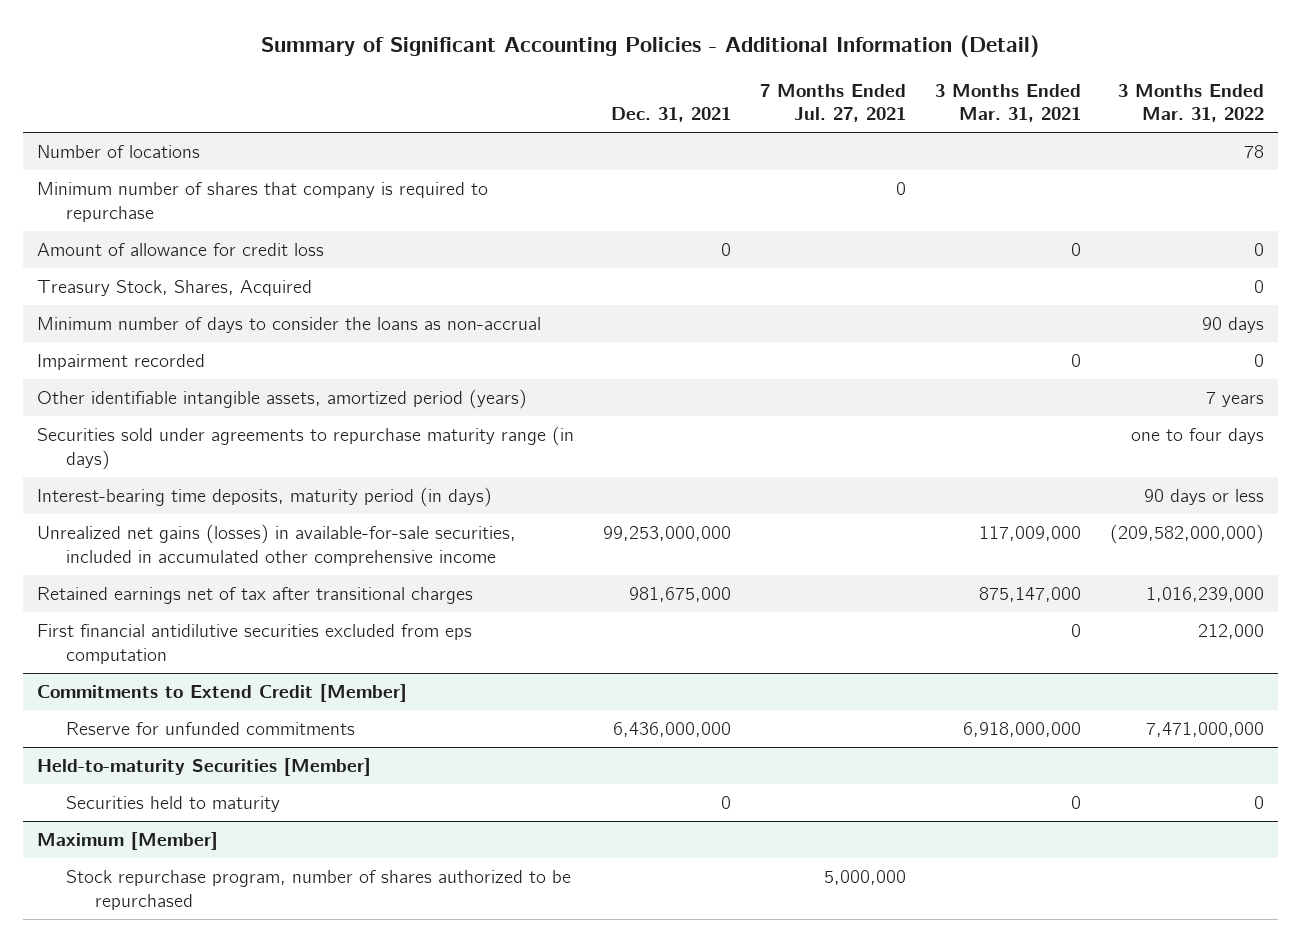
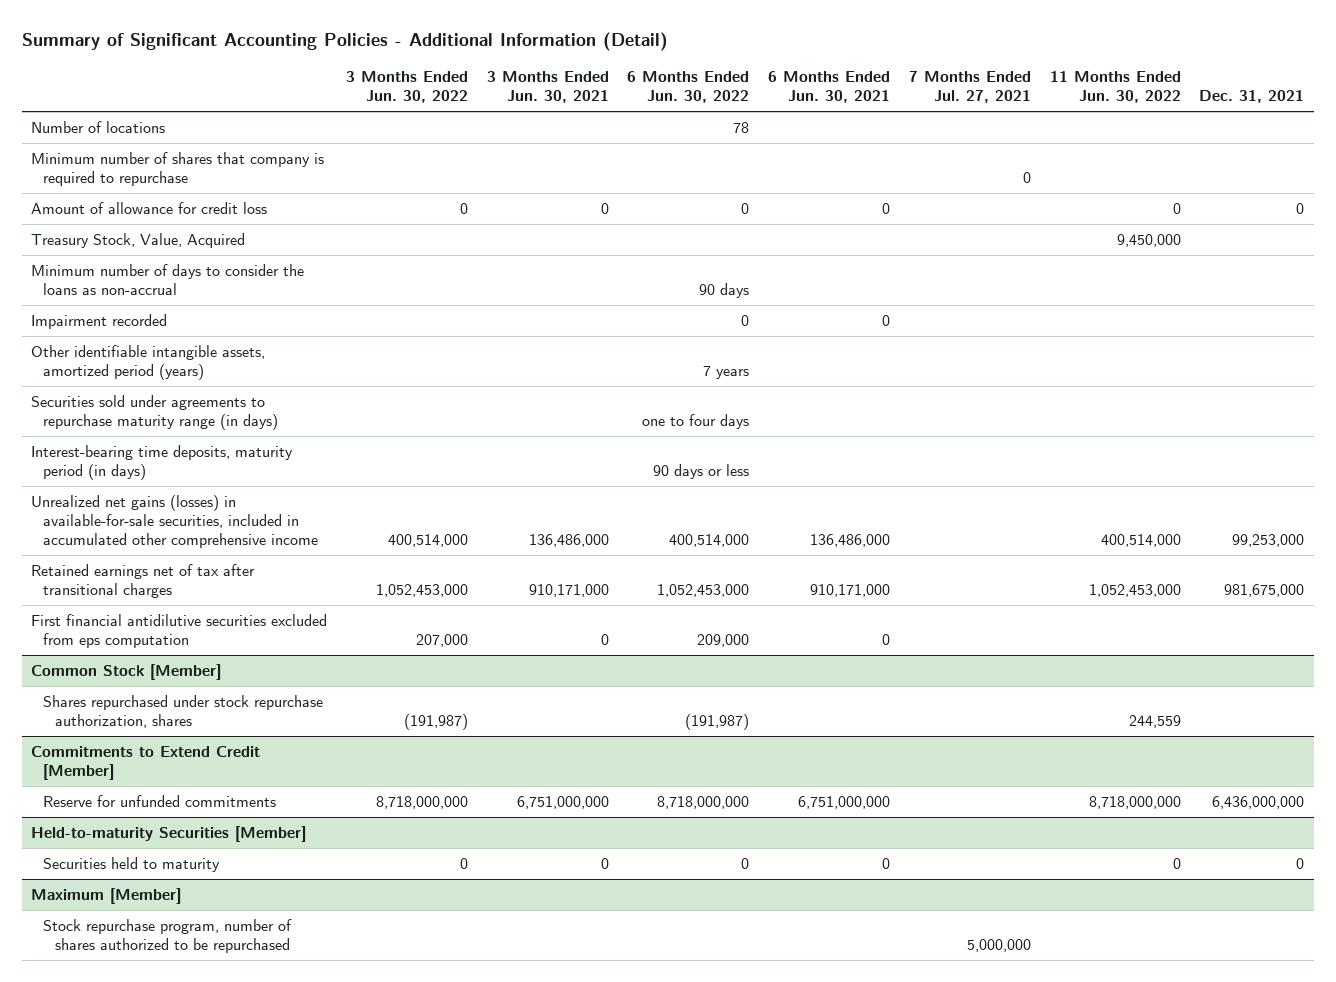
- | Dec. 31, 2021 | 7 Months Ended Jul. 27, 2021 | 3 Months Ended Mar. 31, 2021 | 3 Months Ended Mar. 31, 2022
+ | 3 Months Ended Jun. 30, 2022 | 3 Months Ended Jun. 30, 2021 | 6 Months Ended Jun. 30, 2022 | 6 Months Ended Jun. 30, 2021 | 7 Months Ended Jul. 27, 2021 | 11 Months Ended Jun. 30, 2022 | Dec. 31, 2021
- Treasury Stock, Shares, Acquired | | | | 0
+ Treasury Stock, Value, Acquired | | | | | | 9,450,000 |
- Unrealized net gains (losses) in available-for-sale securities, included in accumulated other comprehensive income | 99,253,000,000 | | 117,009,000 | (209,582,000,000)
+ Unrealized net gains (losses) in available-for-sale securities, included in accumulated other comprehensive income | 400,514,000 | 136,486,000 | 400,514,000 | 136,486,000 | | 400,514,000 | 99,253,000
+ Common Stock [Member]
+ Shares repurchased under stock repurchase authorization, shares | (191,987) | | (191,987) | | | 244,559 |

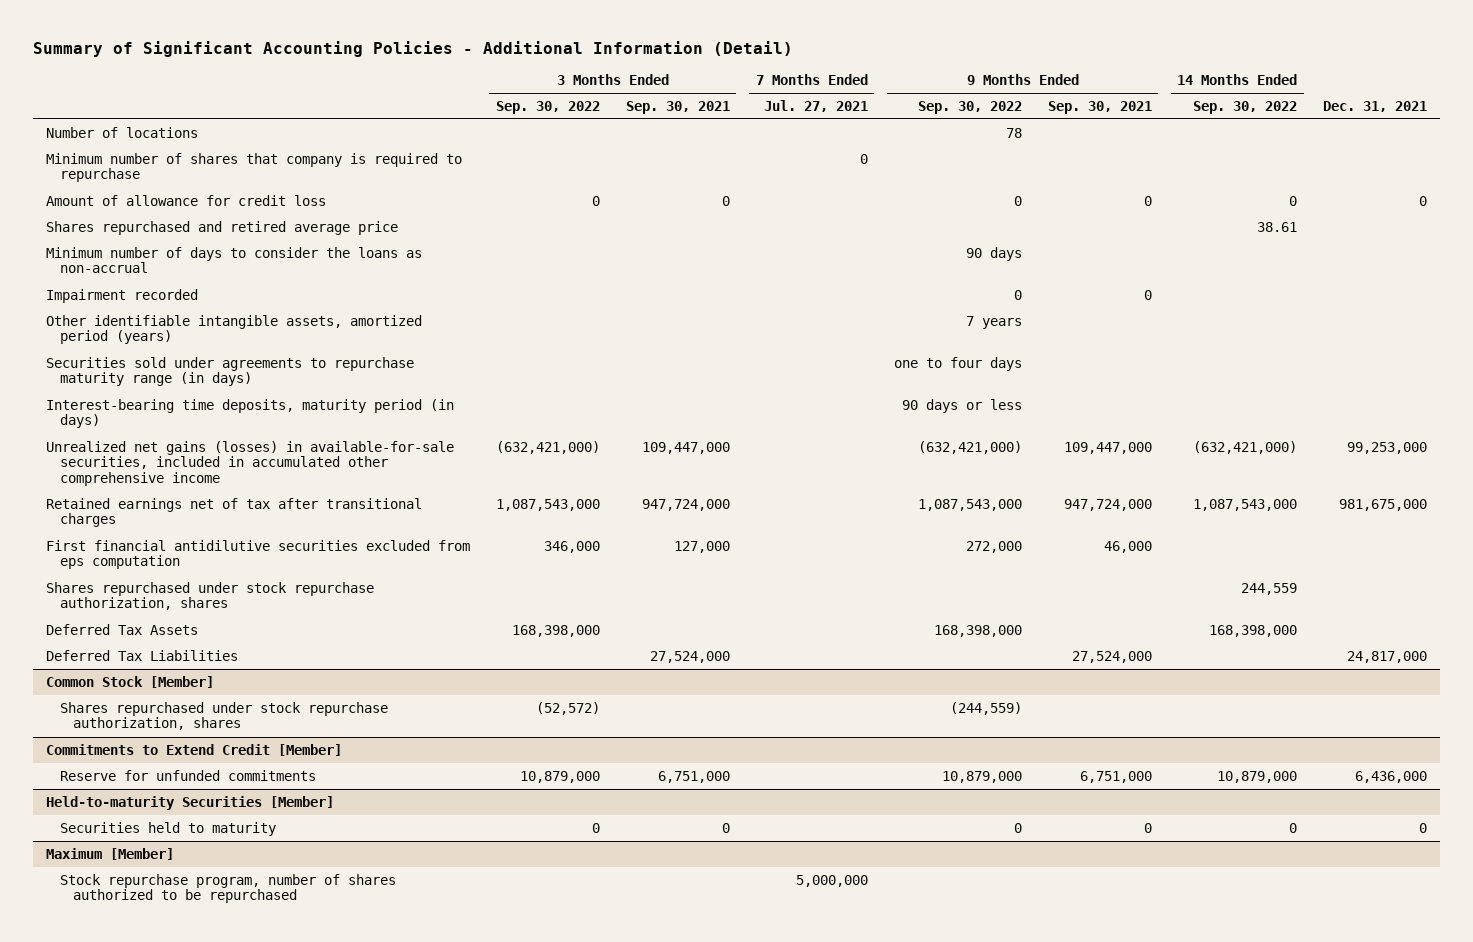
- | 3 Months Ended Jun. 30, 2022 | 3 Months Ended Jun. 30, 2021 | 6 Months Ended Jun. 30, 2022 | 6 Months Ended Jun. 30, 2021 | 7 Months Ended Jul. 27, 2021 | 11 Months Ended Jun. 30, 2022 | Dec. 31, 2021
+ | 3 Months Ended Sep. 30, 2022 | 3 Months Ended Sep. 30, 2021 | 7 Months Ended Jul. 27, 2021 | 9 Months Ended Sep. 30, 2022 | 9 Months Ended Sep. 30, 2021 | 14 Months Ended Sep. 30, 2022 | Dec. 31, 2021
- Treasury Stock, Value, Acquired | | | | | | 9,450,000 |
+ Shares repurchased and retired average price | | | | | | 38.61 |
+ Shares repurchased under stock repurchase authorization, shares | | | | | | 244,559 |
+ Deferred Tax Assets | 168,398,000 | | | 168,398,000 | | 168,398,000 |
+ Deferred Tax Liabilities | | 27,524,000 | | | 27,524,000 | | 24,817,000
@ Commitments to Extend Credit [Member]
- Reserve for unfunded commitments | 8,718,000,000 | 6,751,000,000 | 8,718,000,000 | 6,751,000,000 | | 8,718,000,000 | 6,436,000,000
+ Reserve for unfunded commitments | 10,879,000 | 6,751,000 | | 10,879,000 | 6,751,000 | 10,879,000 | 6,436,000

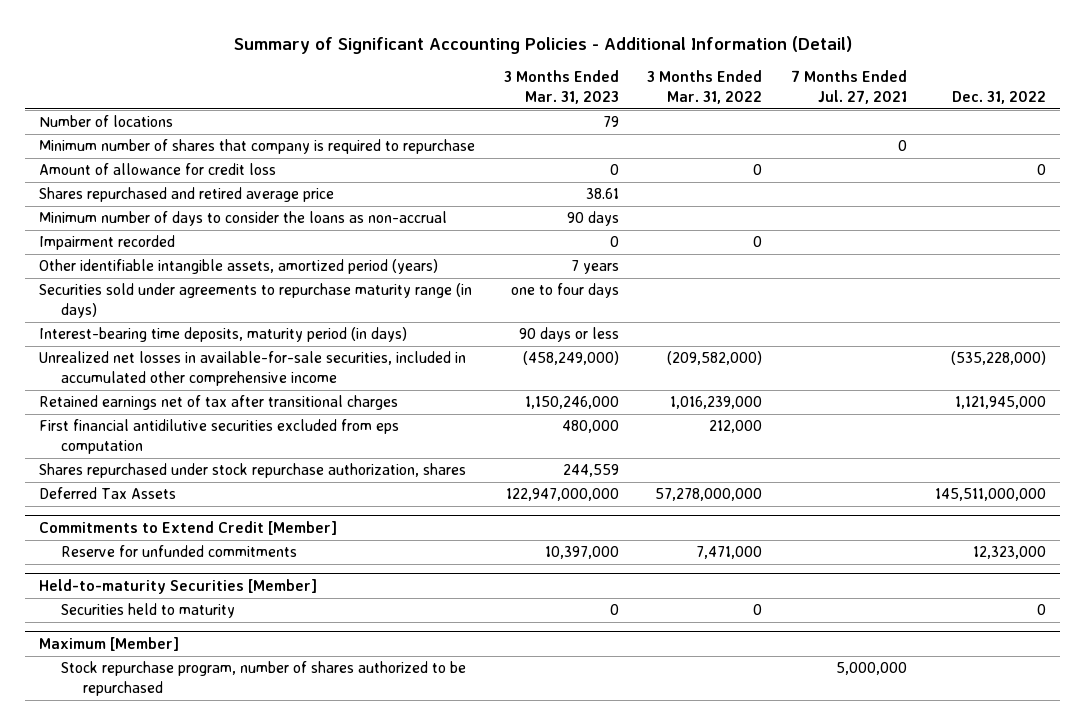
- | 3 Months Ended Sep. 30, 2022 | 3 Months Ended Sep. 30, 2021 | 7 Months Ended Jul. 27, 2021 | 9 Months Ended Sep. 30, 2022 | 9 Months Ended Sep. 30, 2021 | 14 Months Ended Sep. 30, 2022 | Dec. 31, 2021
+ | 3 Months Ended Mar. 31, 2023 | 3 Months Ended Mar. 31, 2022 | 7 Months Ended Jul. 27, 2021 | Dec. 31, 2022
- Unrealized net gains (losses) in available-for-sale securities, included in accumulated other comprehensive income | (632,421,000) | 109,447,000 | | (632,421,000) | 109,447,000 | (632,421,000) | 99,253,000
+ Unrealized net losses in available-for-sale securities, included in accumulated other comprehensive income | (458,249,000) | (209,582,000) | | (535,228,000)
- Deferred Tax Liabilities | | 27,524,000 | | | 27,524,000 | | 24,817,000
- Common Stock [Member]
- Shares repurchased under stock repurchase authorization, shares | (52,572) | | | (244,559) | | |

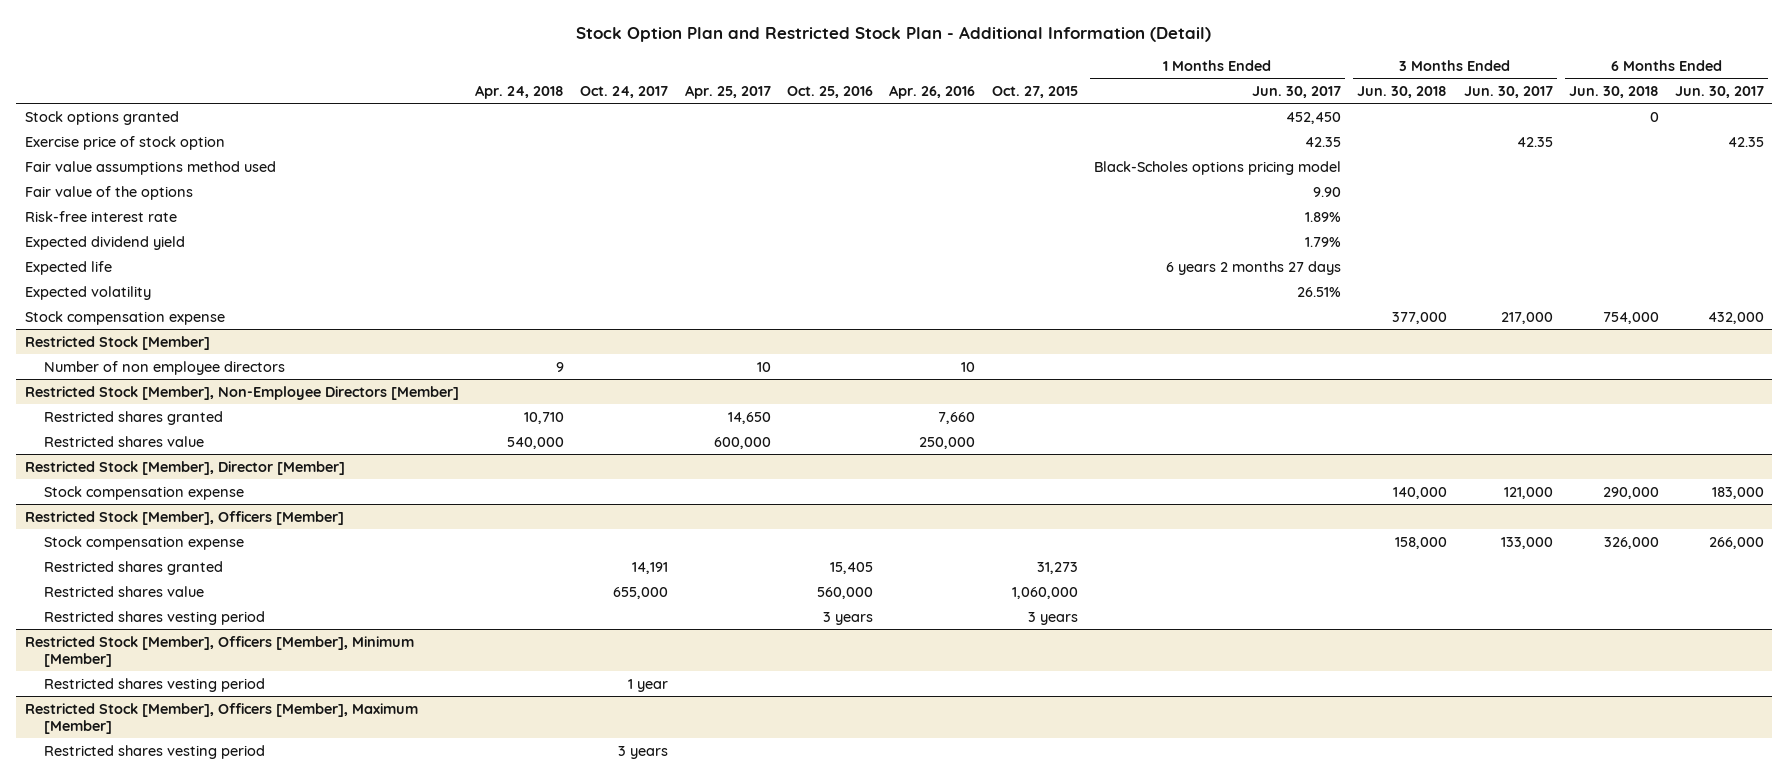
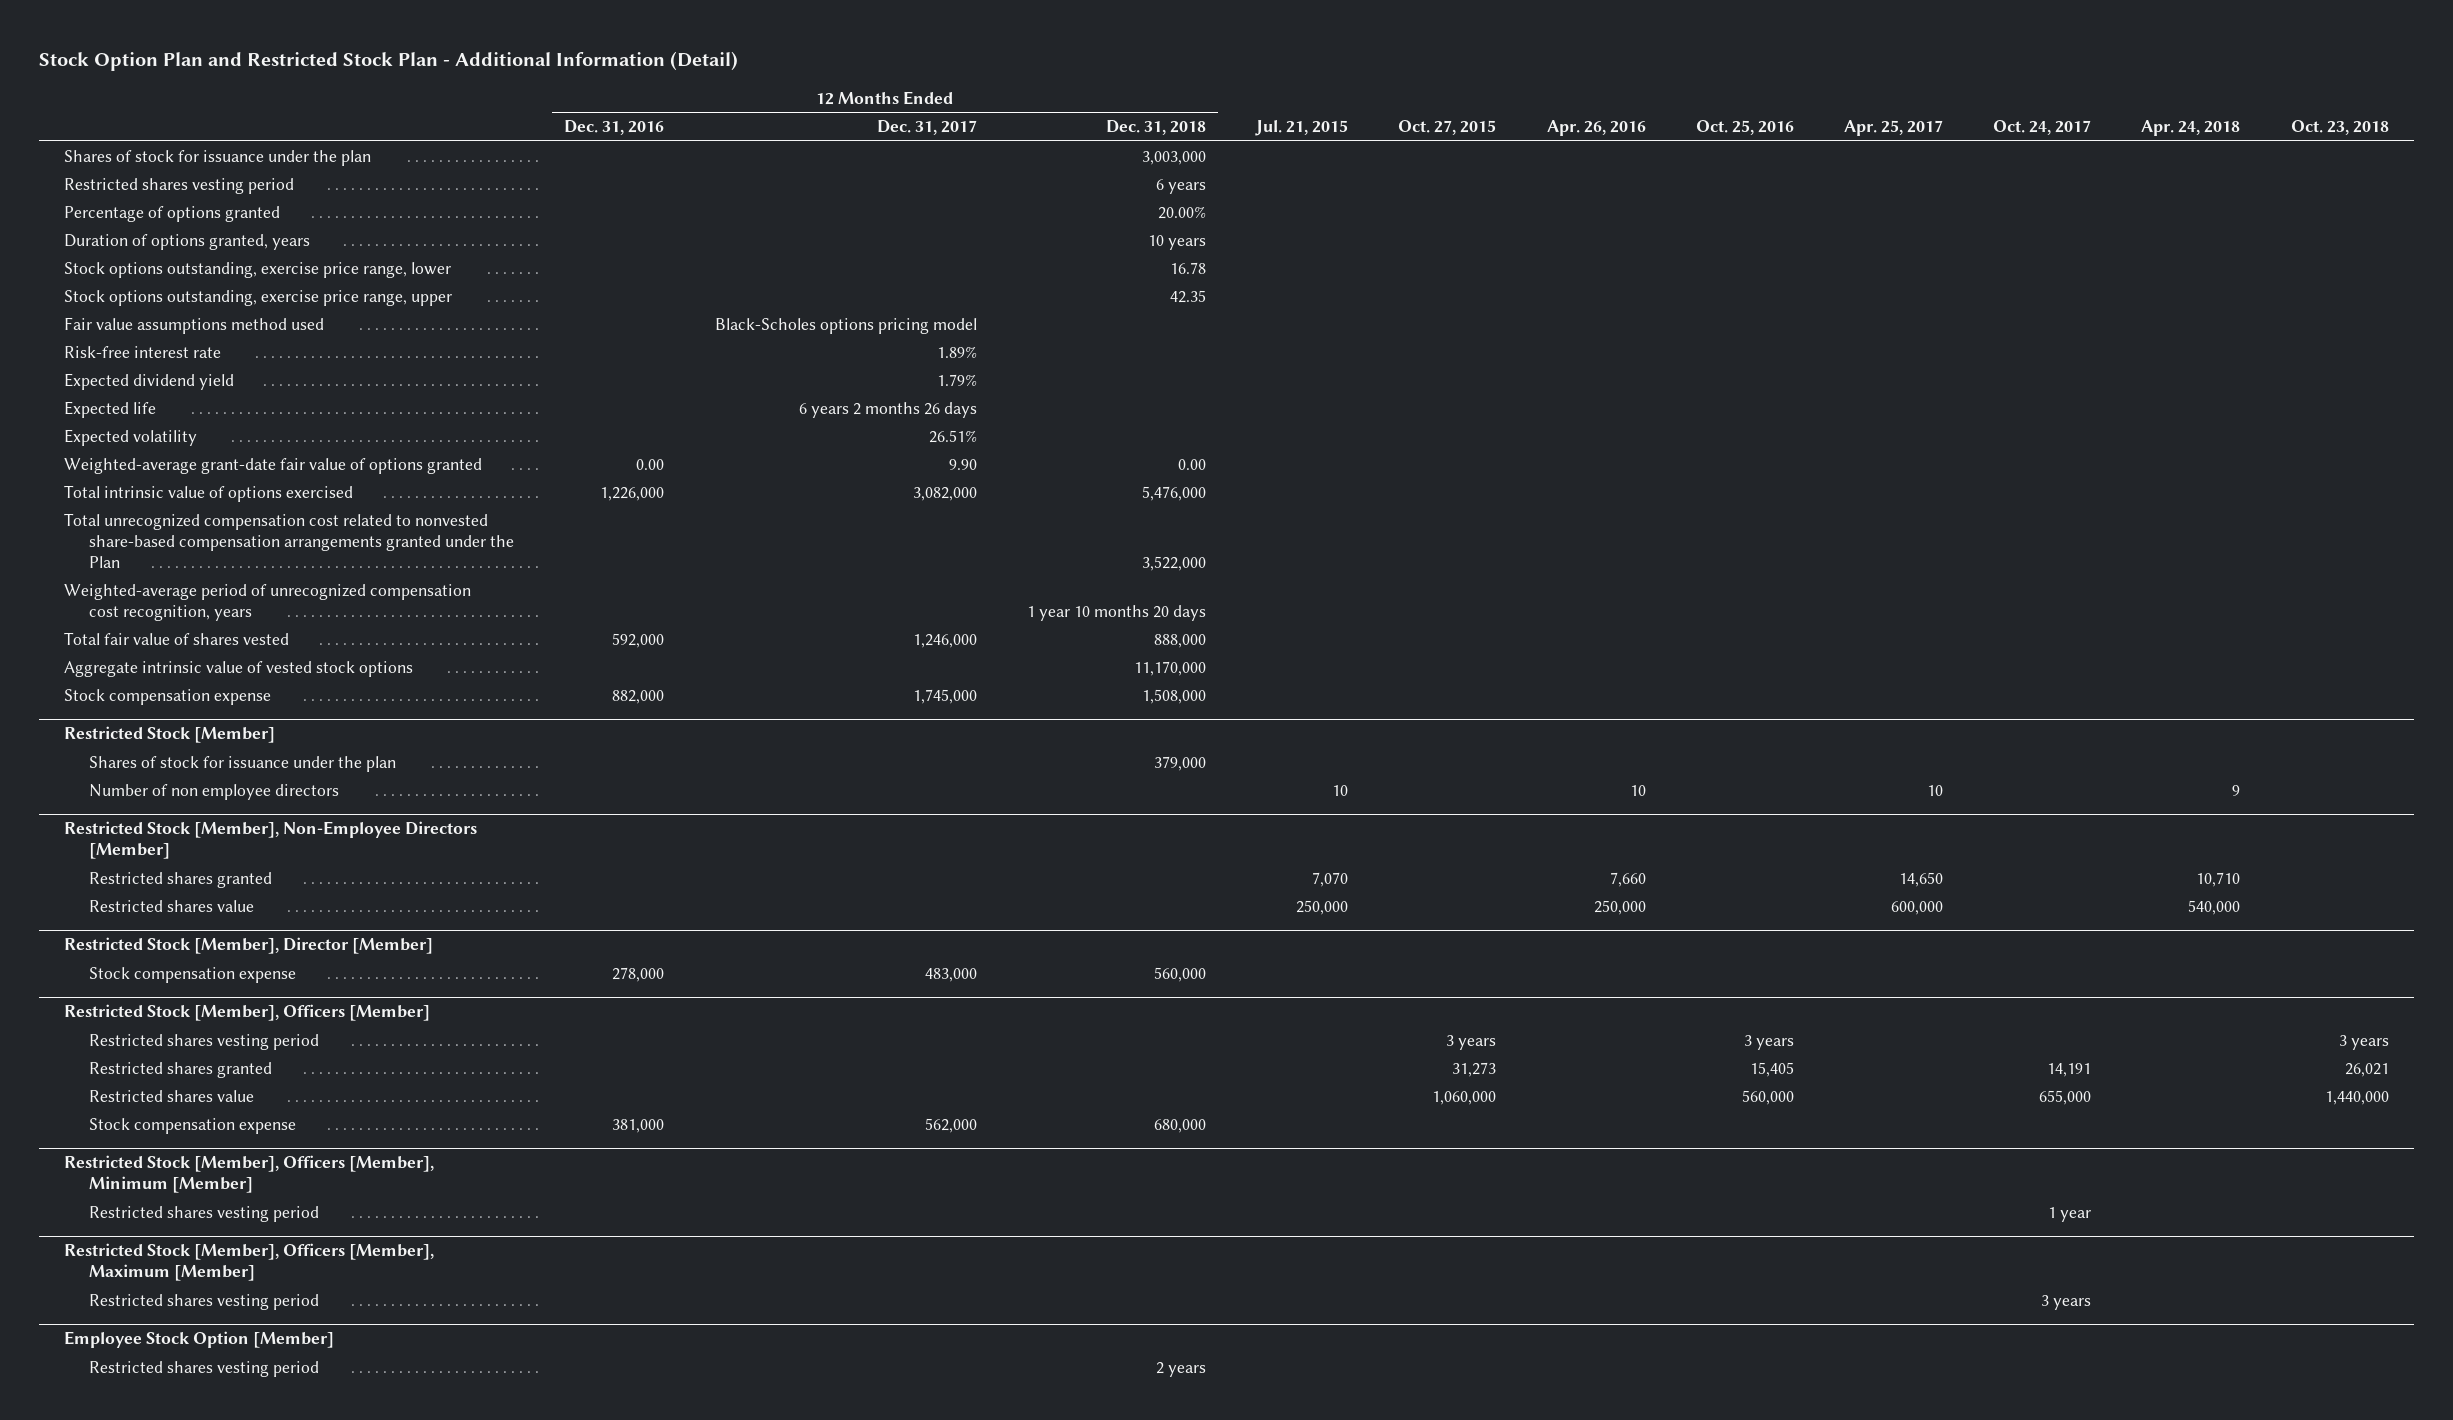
- | Apr. 24, 2018 | Oct. 24, 2017 | Apr. 25, 2017 | Oct. 25, 2016 | Apr. 26, 2016 | Oct. 27, 2015 | 1 Months Ended Jun. 30, 2017 | 3 Months Ended Jun. 30, 2018 | 3 Months Ended Jun. 30, 2017 | 6 Months Ended Jun. 30, 2018 | 6 Months Ended Jun. 30, 2017
+ | 12 Months Ended Dec. 31, 2016 | 12 Months Ended Dec. 31, 2017 | 12 Months Ended Dec. 31, 2018 | Jul. 21, 2015 | Oct. 27, 2015 | Apr. 26, 2016 | Oct. 25, 2016 | Apr. 25, 2017 | Oct. 24, 2017 | Apr. 24, 2018 | Oct. 23, 2018
- Stock options granted | | | | | | | 452,450 | | | 0 |
- Exercise price of stock option | | | | | | | 42.35 | | 42.35 | | 42.35
+ Shares of stock for issuance under the plan | | | 3,003,000 | | | | | | | |
+ Restricted shares vesting period | | | 6 years | | | | | | | |
+ Percentage of options granted | | | 20.00% | | | | | | | |
+ Duration of options granted, years | | | 10 years | | | | | | | |
+ Stock options outstanding, exercise price range, lower | | | 16.78 | | | | | | | |
+ Stock options outstanding, exercise price range, upper | | | 42.35 | | | | | | | |
- Fair value of the options | | | | | | | 9.90 | | | |
+ Weighted-average grant-date fair value of options granted | 0.00 | 9.90 | 0.00 | | | | | | | |
+ Total intrinsic value of options exercised | 1,226,000 | 3,082,000 | 5,476,000 | | | | | | | |
+ Total unrecognized compensation cost related to nonvested share-based compensation arrangements granted under the Plan | | | 3,522,000 | | | | | | | |
+ Weighted-average period of unrecognized compensation cost recognition, years | | | 1 year 10 months 20 days | | | | | | | |
+ Total fair value of shares vested | 592,000 | 1,246,000 | 888,000 | | | | | | | |
+ Aggregate intrinsic value of vested stock options | | | 11,170,000 | | | | | | | |
@ Restricted Stock [Member]
+ Shares of stock for issuance under the plan | | | 379,000 | | | | | | | |
@ Restricted Stock [Member], Officers [Member]
moved up: Restricted shares vesting period | | | | | 3 years | | 3 years | | | | 3 years
moved down: Stock compensation expense | 381,000 | 562,000 | 680,000 | | | | | | | |
+ Employee Stock Option [Member]
+ Restricted shares vesting period | | | 2 years | | | | | | | |

